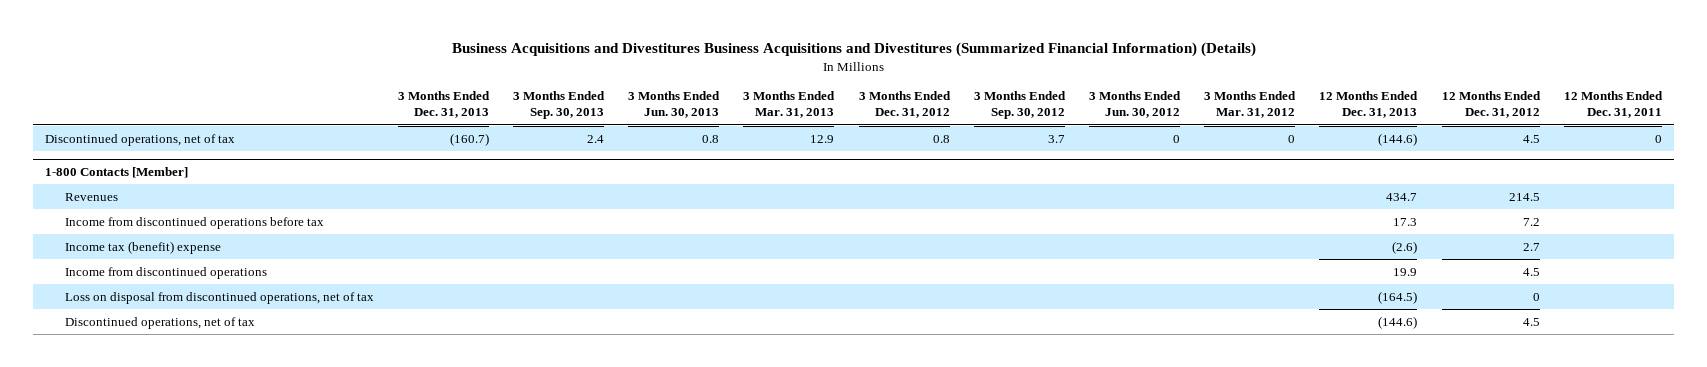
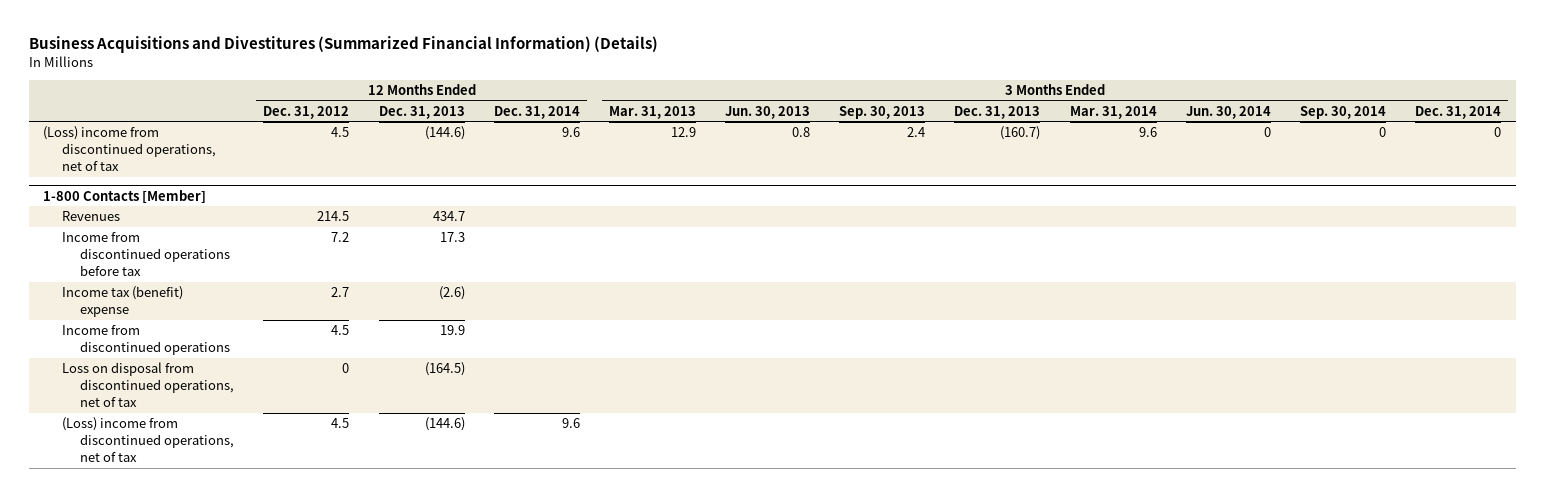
- Business Acquisitions and Divestitures Business Acquisitions and Divestitures (Summarized Financial Information) (Details)
+ Business Acquisitions and Divestitures (Summarized Financial Information) (Details)
- | 3 Months Ended Dec. 31, 2013 | 3 Months Ended Sep. 30, 2013 | 3 Months Ended Jun. 30, 2013 | 3 Months Ended Mar. 31, 2013 | 3 Months Ended Dec. 31, 2012 | 3 Months Ended Sep. 30, 2012 | 3 Months Ended Jun. 30, 2012 | 3 Months Ended Mar. 31, 2012 | 12 Months Ended Dec. 31, 2013 | 12 Months Ended Dec. 31, 2012 | 12 Months Ended Dec. 31, 2011
+ | 12 Months Ended Dec. 31, 2012 | 12 Months Ended Dec. 31, 2013 | 12 Months Ended Dec. 31, 2014 | 3 Months Ended Mar. 31, 2013 | 3 Months Ended Jun. 30, 2013 | 3 Months Ended Sep. 30, 2013 | 3 Months Ended Dec. 31, 2013 | 3 Months Ended Mar. 31, 2014 | 3 Months Ended Jun. 30, 2014 | 3 Months Ended Sep. 30, 2014 | 3 Months Ended Dec. 31, 2014
- Discontinued operations, net of tax | (160.7) | 2.4 | 0.8 | 12.9 | 0.8 | 3.7 | 0 | 0 | (144.6) | 4.5 | 0
+ (Loss) income from discontinued operations, net of tax | 4.5 | (144.6) | 9.6 | 12.9 | 0.8 | 2.4 | (160.7) | 9.6 | 0 | 0 | 0
@ 1-800 Contacts [Member]
- Discontinued operations, net of tax | | | | | | | | | (144.6) | 4.5 |
+ (Loss) income from discontinued operations, net of tax | 4.5 | (144.6) | 9.6 | | | | | | | |

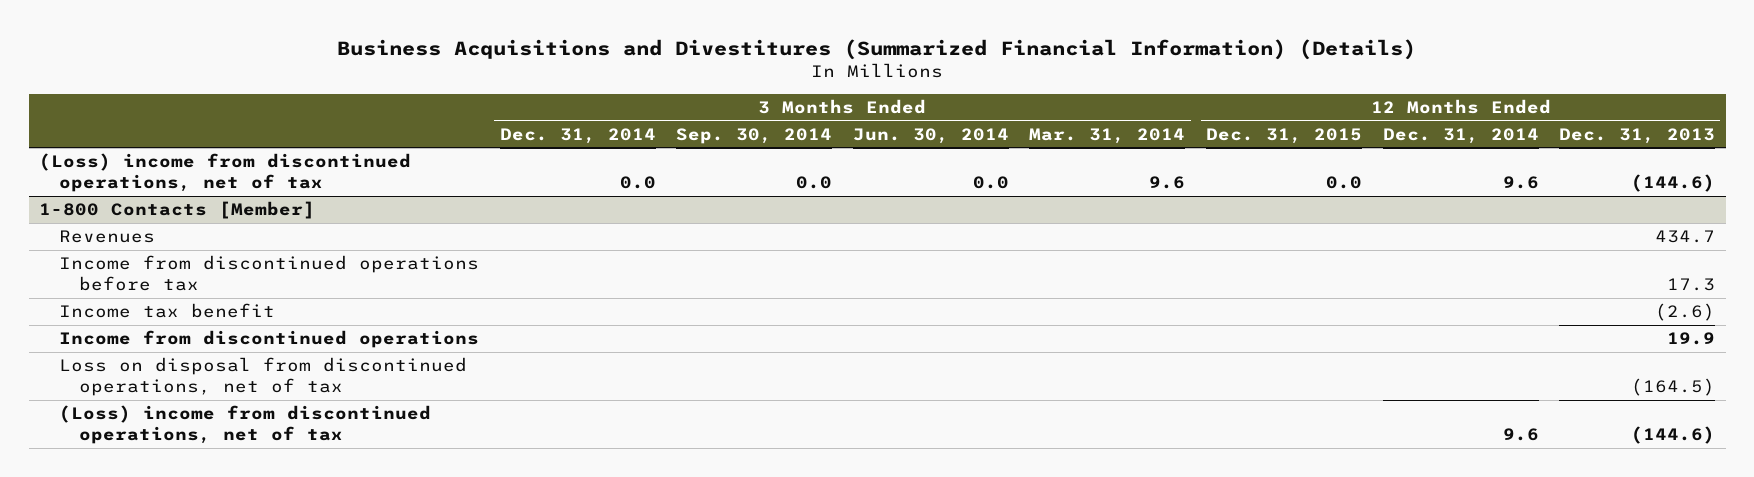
- | 12 Months Ended Dec. 31, 2012 | 12 Months Ended Dec. 31, 2013 | 12 Months Ended Dec. 31, 2014 | 3 Months Ended Mar. 31, 2013 | 3 Months Ended Jun. 30, 2013 | 3 Months Ended Sep. 30, 2013 | 3 Months Ended Dec. 31, 2013 | 3 Months Ended Mar. 31, 2014 | 3 Months Ended Jun. 30, 2014 | 3 Months Ended Sep. 30, 2014 | 3 Months Ended Dec. 31, 2014
+ | 3 Months Ended Dec. 31, 2014 | 3 Months Ended Sep. 30, 2014 | 3 Months Ended Jun. 30, 2014 | 3 Months Ended Mar. 31, 2014 | 12 Months Ended Dec. 31, 2015 | 12 Months Ended Dec. 31, 2014 | 12 Months Ended Dec. 31, 2013
- (Loss) income from discontinued operations, net of tax | 4.5 | (144.6) | 9.6 | 12.9 | 0.8 | 2.4 | (160.7) | 9.6 | 0 | 0 | 0
+ (Loss) income from discontinued operations, net of tax | 0.0 | 0.0 | 0.0 | 9.6 | 0.0 | 9.6 | (144.6)
@ 1-800 Contacts [Member]
- Income tax (benefit) expense | 2.7 | (2.6) | | | | | | | | |
+ Income tax benefit | | | | | | | (2.6)

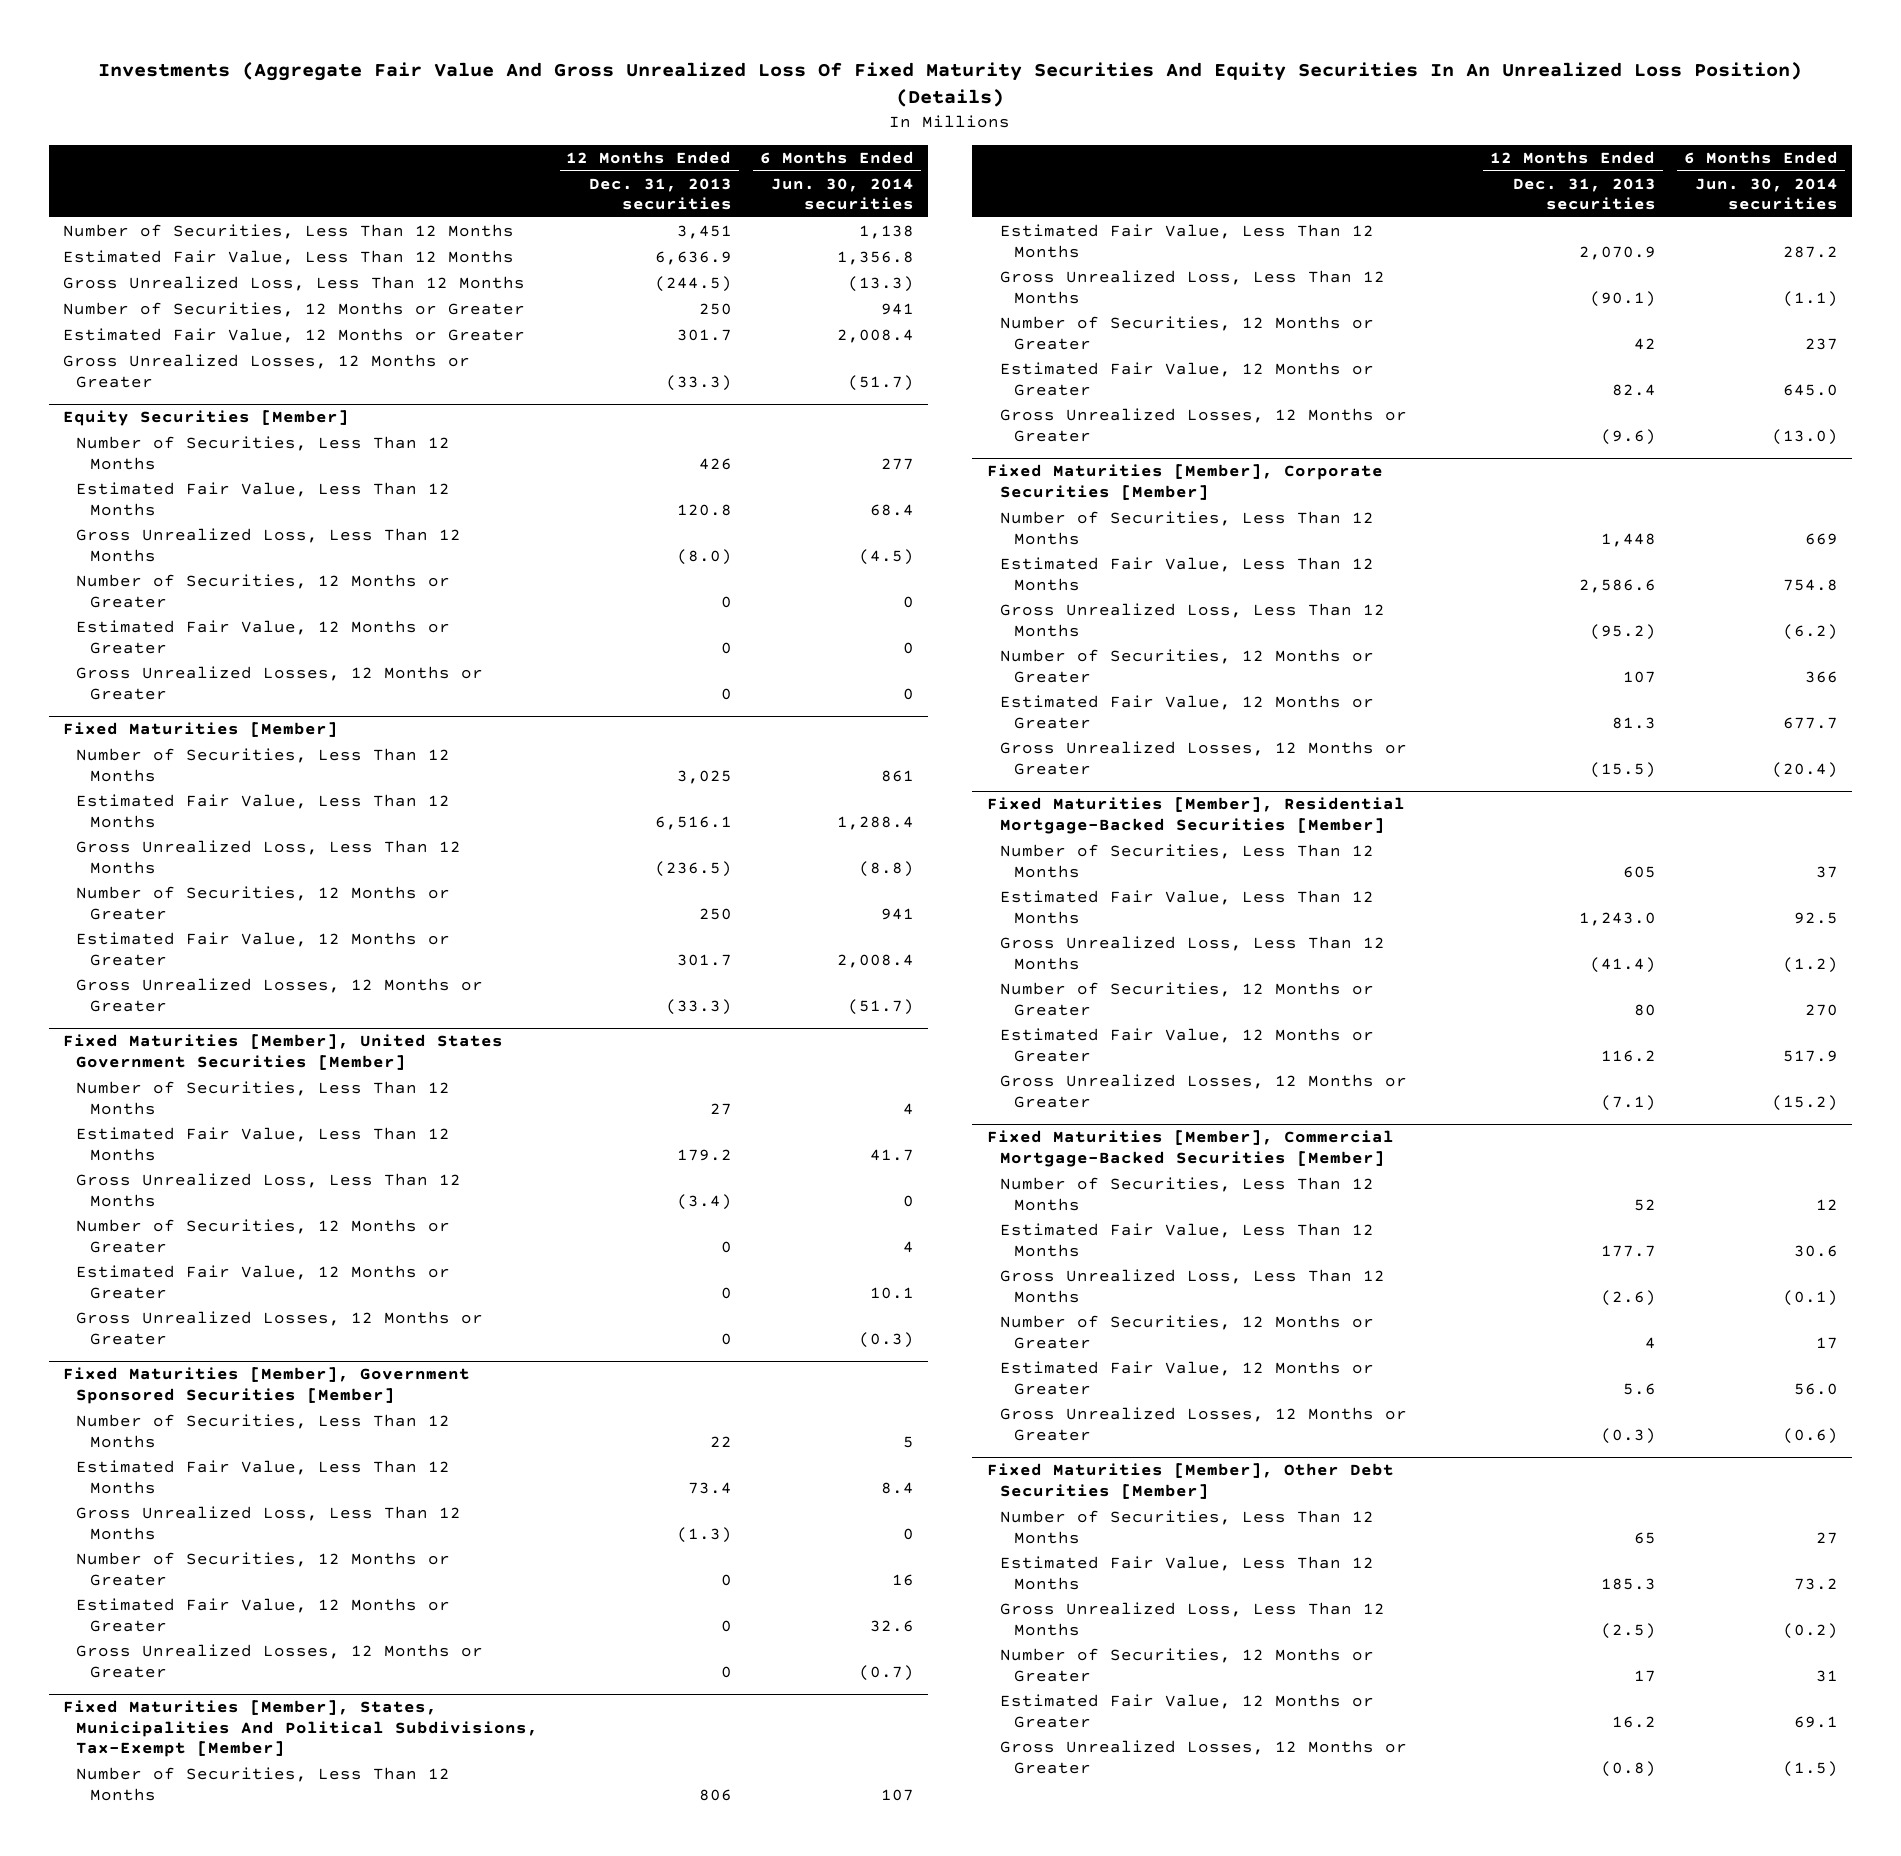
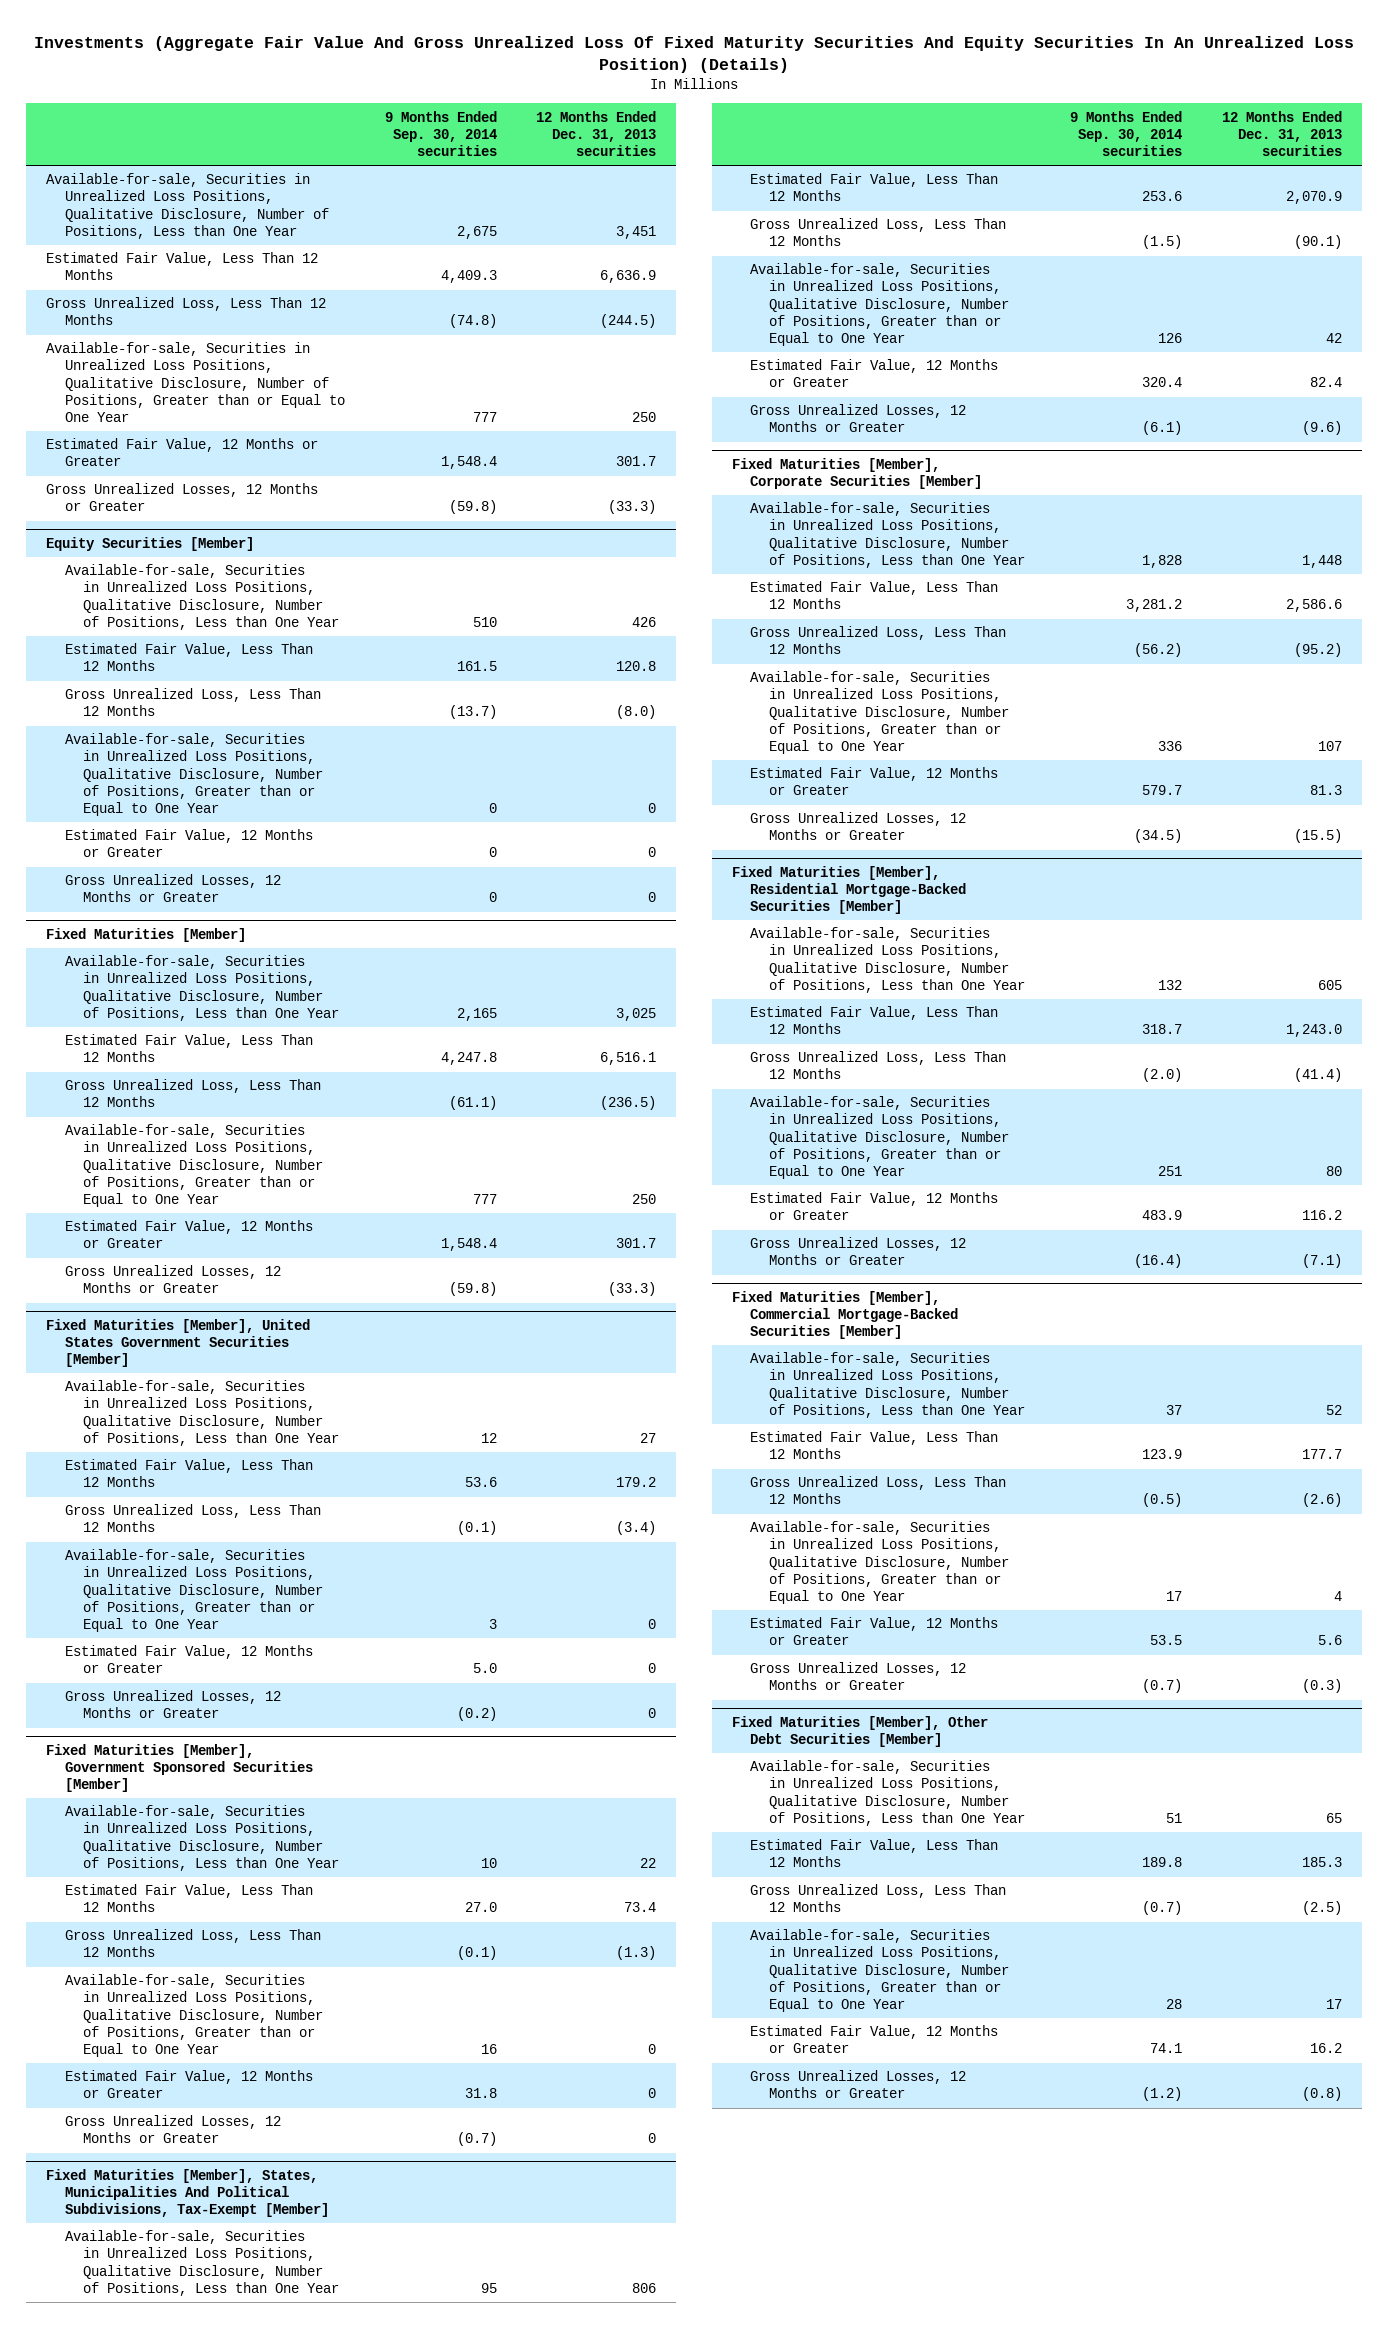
- | 12 Months Ended Dec. 31, 2013 securities | 6 Months Ended Jun. 30, 2014 securities
+ | 9 Months Ended Sep. 30, 2014 securities | 12 Months Ended Dec. 31, 2013 securities
- Number of Securities, Less Than 12 Months | 3,451 | 1,138
+ Available-for-sale, Securities in Unrealized Loss Positions, Qualitative Disclosure, Number of Positions, Less than One Year | 2,675 | 3,451
- Number of Securities, 12 Months or Greater | 250 | 941
+ Available-for-sale, Securities in Unrealized Loss Positions, Qualitative Disclosure, Number of Positions, Greater than or Equal to One Year | 777 | 250
@ Equity Securities [Member]
- Number of Securities, Less Than 12 Months | 426 | 277
+ Available-for-sale, Securities in Unrealized Loss Positions, Qualitative Disclosure, Number of Positions, Less than One Year | 510 | 426
- Number of Securities, 12 Months or Greater | 0 | 0
+ Available-for-sale, Securities in Unrealized Loss Positions, Qualitative Disclosure, Number of Positions, Greater than or Equal to One Year | 0 | 0
@ Fixed Maturities [Member]
- Number of Securities, Less Than 12 Months | 3,025 | 861
+ Available-for-sale, Securities in Unrealized Loss Positions, Qualitative Disclosure, Number of Positions, Less than One Year | 2,165 | 3,025
- Number of Securities, 12 Months or Greater | 250 | 941
+ Available-for-sale, Securities in Unrealized Loss Positions, Qualitative Disclosure, Number of Positions, Greater than or Equal to One Year | 777 | 250
@ Fixed Maturities [Member], United States Government Securities [Member]
- Number of Securities, Less Than 12 Months | 27 | 4
+ Available-for-sale, Securities in Unrealized Loss Positions, Qualitative Disclosure, Number of Positions, Less than One Year | 12 | 27
- Number of Securities, 12 Months or Greater | 0 | 4
+ Available-for-sale, Securities in Unrealized Loss Positions, Qualitative Disclosure, Number of Positions, Greater than or Equal to One Year | 3 | 0
@ Fixed Maturities [Member], Government Sponsored Securities [Member]
- Number of Securities, Less Than 12 Months | 22 | 5
+ Available-for-sale, Securities in Unrealized Loss Positions, Qualitative Disclosure, Number of Positions, Less than One Year | 10 | 22
- Number of Securities, 12 Months or Greater | 0 | 16
+ Available-for-sale, Securities in Unrealized Loss Positions, Qualitative Disclosure, Number of Positions, Greater than or Equal to One Year | 16 | 0
@ Fixed Maturities [Member], States, Municipalities And Political Subdivisions, Tax-Exempt [Member]
- Number of Securities, Less Than 12 Months | 806 | 107
+ Available-for-sale, Securities in Unrealized Loss Positions, Qualitative Disclosure, Number of Positions, Less than One Year | 95 | 806
- Number of Securities, 12 Months or Greater | 42 | 237
+ Available-for-sale, Securities in Unrealized Loss Positions, Qualitative Disclosure, Number of Positions, Greater than or Equal to One Year | 126 | 42
@ Fixed Maturities [Member], Corporate Securities [Member]
- Number of Securities, Less Than 12 Months | 1,448 | 669
+ Available-for-sale, Securities in Unrealized Loss Positions, Qualitative Disclosure, Number of Positions, Less than One Year | 1,828 | 1,448
- Number of Securities, 12 Months or Greater | 107 | 366
+ Available-for-sale, Securities in Unrealized Loss Positions, Qualitative Disclosure, Number of Positions, Greater than or Equal to One Year | 336 | 107
@ Fixed Maturities [Member], Residential Mortgage-Backed Securities [Member]
- Number of Securities, Less Than 12 Months | 605 | 37
+ Available-for-sale, Securities in Unrealized Loss Positions, Qualitative Disclosure, Number of Positions, Less than One Year | 132 | 605
- Number of Securities, 12 Months or Greater | 80 | 270
+ Available-for-sale, Securities in Unrealized Loss Positions, Qualitative Disclosure, Number of Positions, Greater than or Equal to One Year | 251 | 80
@ Fixed Maturities [Member], Commercial Mortgage-Backed Securities [Member]
- Number of Securities, Less Than 12 Months | 52 | 12
+ Available-for-sale, Securities in Unrealized Loss Positions, Qualitative Disclosure, Number of Positions, Less than One Year | 37 | 52
- Number of Securities, 12 Months or Greater | 4 | 17
+ Available-for-sale, Securities in Unrealized Loss Positions, Qualitative Disclosure, Number of Positions, Greater than or Equal to One Year | 17 | 4
@ Fixed Maturities [Member], Other Debt Securities [Member]
- Number of Securities, Less Than 12 Months | 65 | 27
+ Available-for-sale, Securities in Unrealized Loss Positions, Qualitative Disclosure, Number of Positions, Less than One Year | 51 | 65
- Number of Securities, 12 Months or Greater | 17 | 31
+ Available-for-sale, Securities in Unrealized Loss Positions, Qualitative Disclosure, Number of Positions, Greater than or Equal to One Year | 28 | 17

